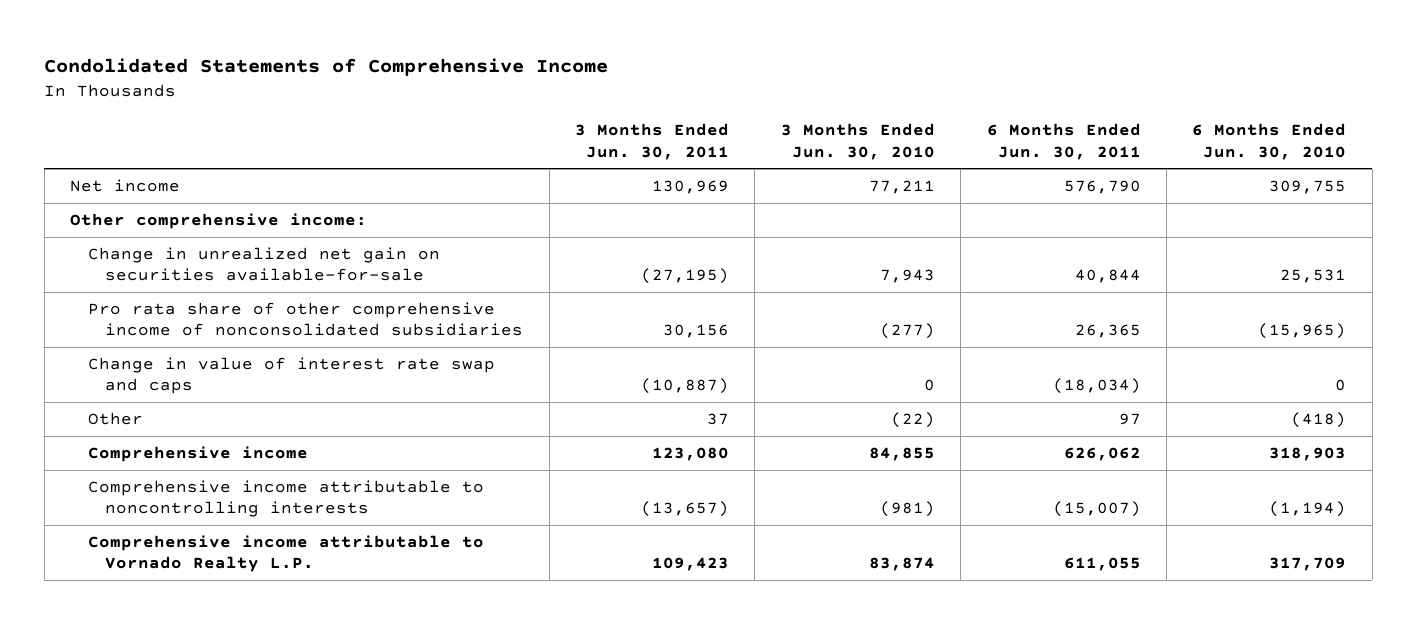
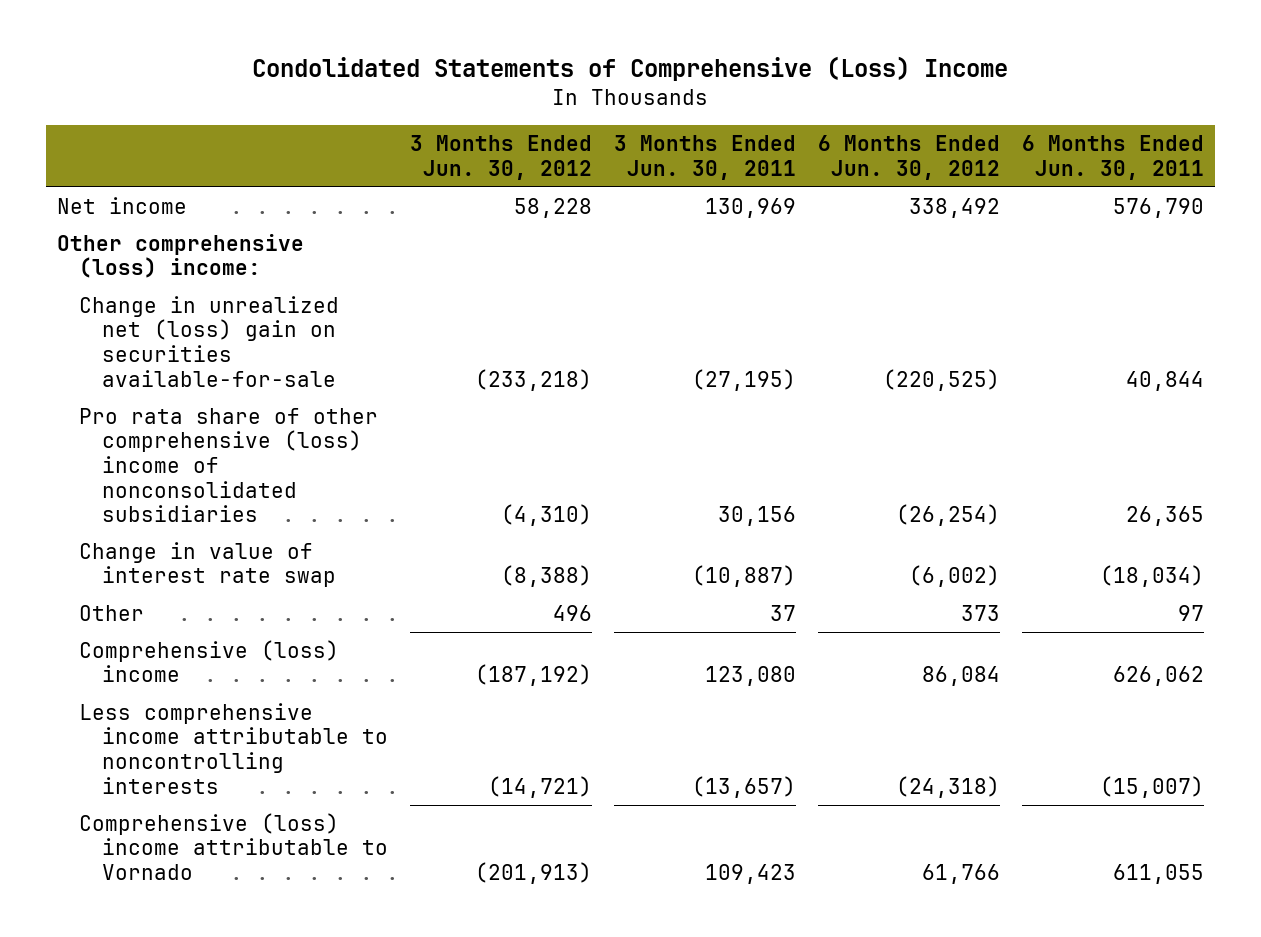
- Condolidated Statements of Comprehensive Income
+ Condolidated Statements of Comprehensive (Loss) Income
- | 3 Months Ended Jun. 30, 2011 | 3 Months Ended Jun. 30, 2010 | 6 Months Ended Jun. 30, 2011 | 6 Months Ended Jun. 30, 2010
+ | 3 Months Ended Jun. 30, 2012 | 3 Months Ended Jun. 30, 2011 | 6 Months Ended Jun. 30, 2012 | 6 Months Ended Jun. 30, 2011
- Other comprehensive income:
- Change in unrealized net gain on securities available-for-sale | (27,195) | 7,943 | 40,844 | 25,531
- Pro rata share of other comprehensive income of nonconsolidated subsidiaries | 30,156 | (277) | 26,365 | (15,965)
- Change in value of interest rate swap and caps | (10,887) | 0 | (18,034) | 0
+ Other comprehensive (loss) income:
+ Change in unrealized net (loss) gain on securities available-for-sale | (233,218) | (27,195) | (220,525) | 40,844
+ Pro rata share of other comprehensive (loss) income of nonconsolidated subsidiaries | (4,310) | 30,156 | (26,254) | 26,365
+ Change in value of interest rate swap | (8,388) | (10,887) | (6,002) | (18,034)
- Comprehensive income | 123,080 | 84,855 | 626,062 | 318,903
- Comprehensive income attributable to noncontrolling interests | (13,657) | (981) | (15,007) | (1,194)
- Comprehensive income attributable to Vornado Realty L.P. | 109,423 | 83,874 | 611,055 | 317,709
+ Comprehensive (loss) income | (187,192) | 123,080 | 86,084 | 626,062
+ Less comprehensive income attributable to noncontrolling interests | (14,721) | (13,657) | (24,318) | (15,007)
+ Comprehensive (loss) income attributable to Vornado | (201,913) | 109,423 | 61,766 | 611,055

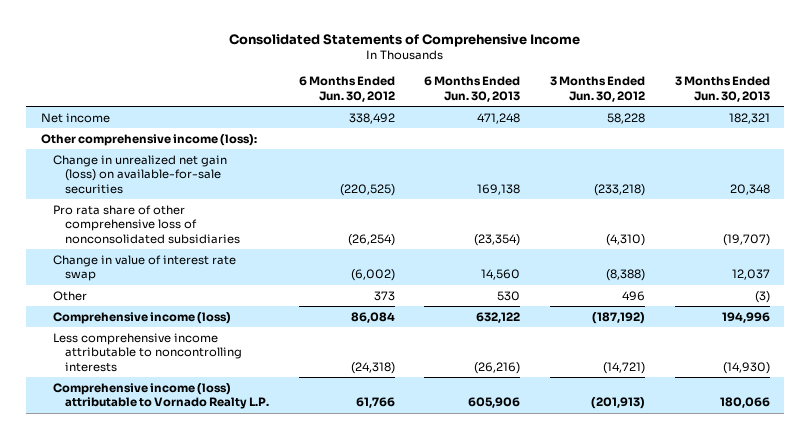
- Condolidated Statements of Comprehensive (Loss) Income
+ Consolidated Statements of Comprehensive Income
- | 3 Months Ended Jun. 30, 2012 | 3 Months Ended Jun. 30, 2011 | 6 Months Ended Jun. 30, 2012 | 6 Months Ended Jun. 30, 2011
+ | 6 Months Ended Jun. 30, 2012 | 6 Months Ended Jun. 30, 2013 | 3 Months Ended Jun. 30, 2012 | 3 Months Ended Jun. 30, 2013
- Other comprehensive (loss) income:
- Change in unrealized net (loss) gain on securities available-for-sale | (233,218) | (27,195) | (220,525) | 40,844
- Pro rata share of other comprehensive (loss) income of nonconsolidated subsidiaries | (4,310) | 30,156 | (26,254) | 26,365
+ Other comprehensive income (loss):
+ Change in unrealized net gain (loss) on available-for-sale securities | (220,525) | 169,138 | (233,218) | 20,348
+ Pro rata share of other comprehensive loss of nonconsolidated subsidiaries | (26,254) | (23,354) | (4,310) | (19,707)
- Comprehensive (loss) income | (187,192) | 123,080 | 86,084 | 626,062
+ Comprehensive income (loss) | 86,084 | 632,122 | (187,192) | 194,996
- Comprehensive (loss) income attributable to Vornado | (201,913) | 109,423 | 61,766 | 611,055
+ Comprehensive income (loss) attributable to Vornado Realty L.P. | 61,766 | 605,906 | (201,913) | 180,066

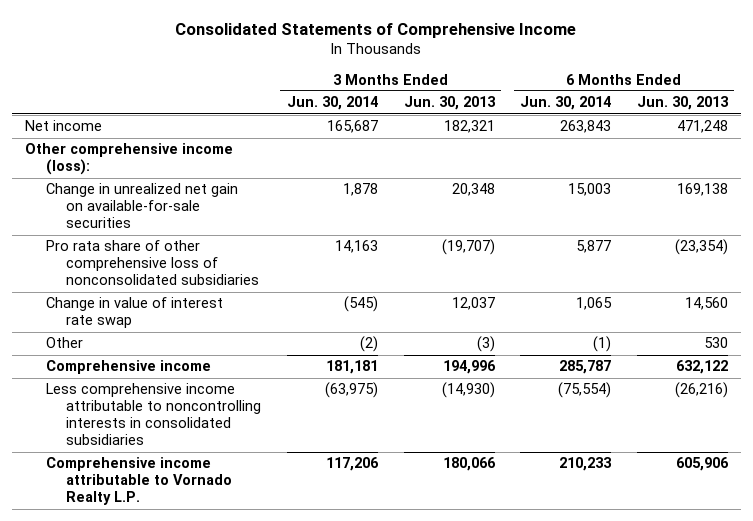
- | 6 Months Ended Jun. 30, 2012 | 6 Months Ended Jun. 30, 2013 | 3 Months Ended Jun. 30, 2012 | 3 Months Ended Jun. 30, 2013
+ | 3 Months Ended Jun. 30, 2014 | 3 Months Ended Jun. 30, 2013 | 6 Months Ended Jun. 30, 2014 | 6 Months Ended Jun. 30, 2013
- Change in unrealized net gain (loss) on available-for-sale securities | (220,525) | 169,138 | (233,218) | 20,348
+ Change in unrealized net gain on available-for-sale securities | 1,878 | 20,348 | 15,003 | 169,138
- Comprehensive income (loss) | 86,084 | 632,122 | (187,192) | 194,996
- Less comprehensive income attributable to noncontrolling interests | (24,318) | (26,216) | (14,721) | (14,930)
- Comprehensive income (loss) attributable to Vornado Realty L.P. | 61,766 | 605,906 | (201,913) | 180,066
+ Comprehensive income | 181,181 | 194,996 | 285,787 | 632,122
+ Less comprehensive income attributable to noncontrolling interests in consolidated subsidiaries | (63,975) | (14,930) | (75,554) | (26,216)
+ Comprehensive income attributable to Vornado Realty L.P. | 117,206 | 180,066 | 210,233 | 605,906

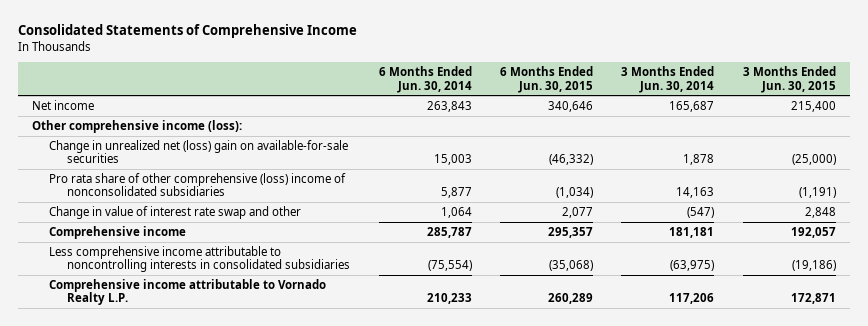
- | 3 Months Ended Jun. 30, 2014 | 3 Months Ended Jun. 30, 2013 | 6 Months Ended Jun. 30, 2014 | 6 Months Ended Jun. 30, 2013
+ | 6 Months Ended Jun. 30, 2014 | 6 Months Ended Jun. 30, 2015 | 3 Months Ended Jun. 30, 2014 | 3 Months Ended Jun. 30, 2015
- Change in unrealized net gain on available-for-sale securities | 1,878 | 20,348 | 15,003 | 169,138
- Pro rata share of other comprehensive loss of nonconsolidated subsidiaries | 14,163 | (19,707) | 5,877 | (23,354)
- Change in value of interest rate swap | (545) | 12,037 | 1,065 | 14,560
- Other | (2) | (3) | (1) | 530
+ Change in unrealized net (loss) gain on available-for-sale securities | 15,003 | (46,332) | 1,878 | (25,000)
+ Pro rata share of other comprehensive (loss) income of nonconsolidated subsidiaries | 5,877 | (1,034) | 14,163 | (1,191)
+ Change in value of interest rate swap and other | 1,064 | 2,077 | (547) | 2,848

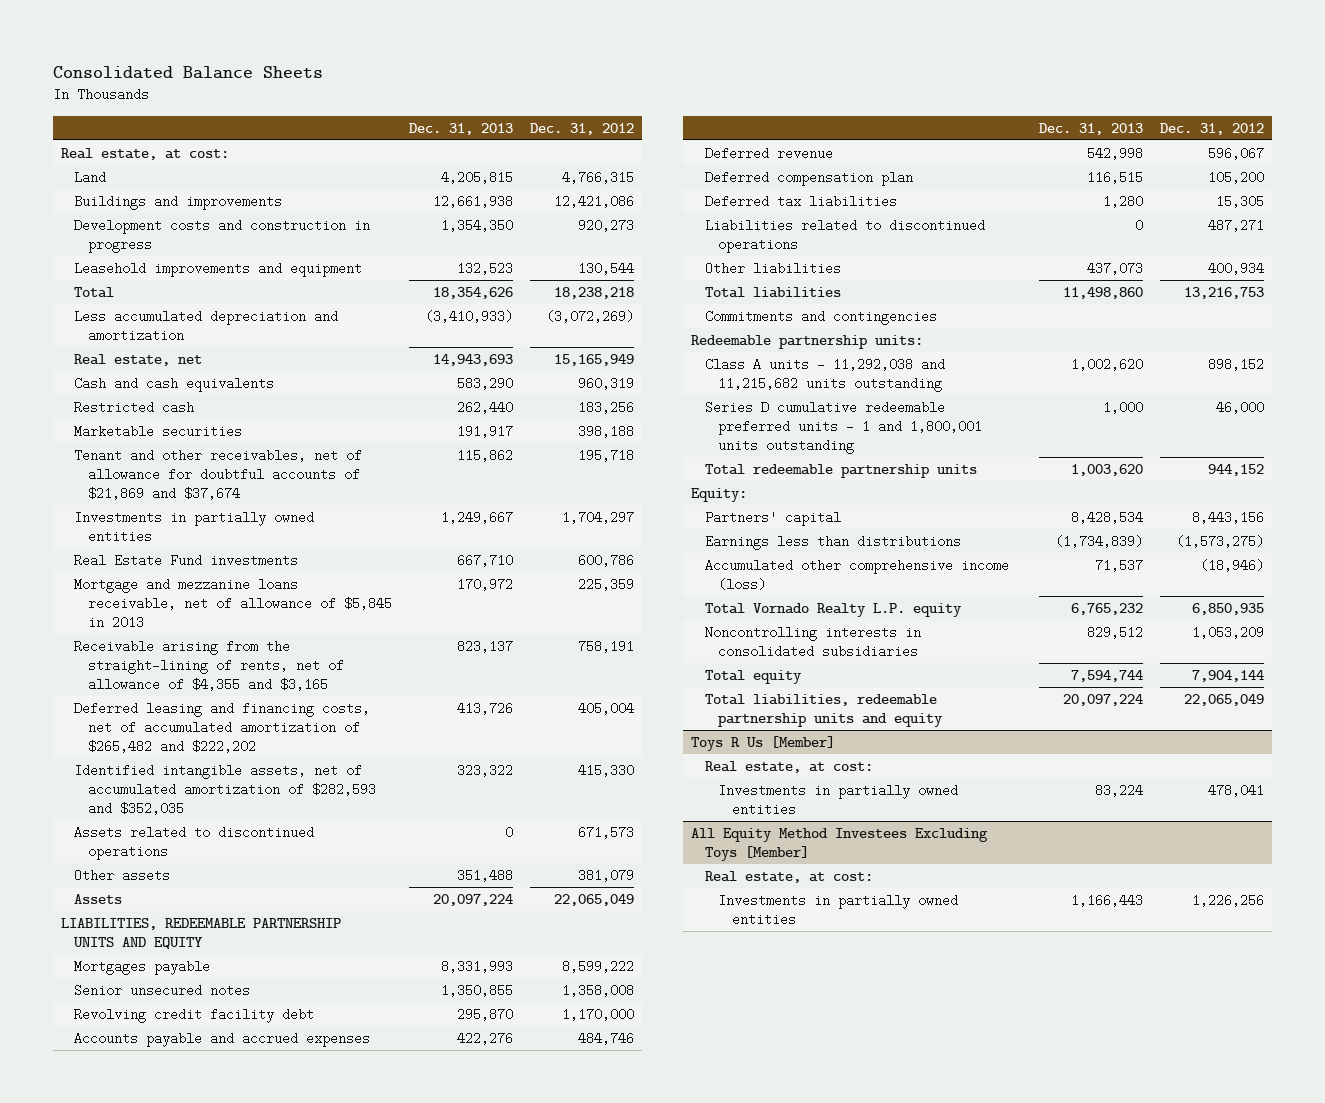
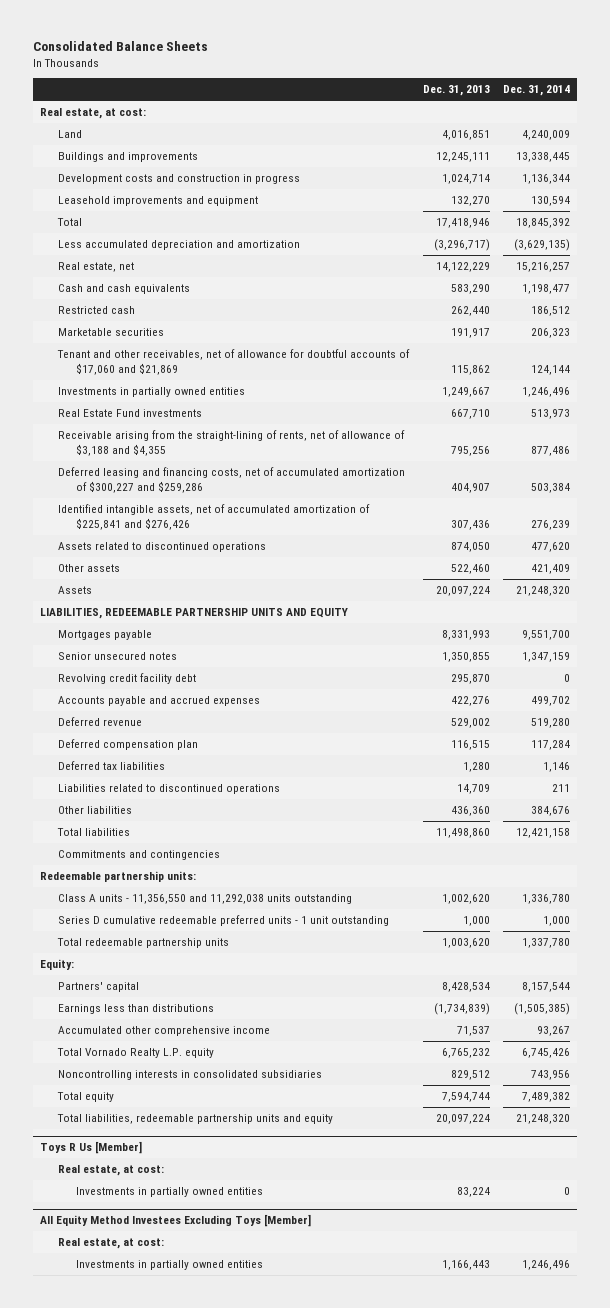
- | Dec. 31, 2013 | Dec. 31, 2012
+ | Dec. 31, 2013 | Dec. 31, 2014
- Land | 4,205,815 | 4,766,315
- Buildings and improvements | 12,661,938 | 12,421,086
- Development costs and construction in progress | 1,354,350 | 920,273
- Leasehold improvements and equipment | 132,523 | 130,544
- Total | 18,354,626 | 18,238,218
- Less accumulated depreciation and amortization | (3,410,933) | (3,072,269)
- Real estate, net | 14,943,693 | 15,165,949
+ Land | 4,016,851 | 4,240,009
+ Buildings and improvements | 12,245,111 | 13,338,445
+ Development costs and construction in progress | 1,024,714 | 1,136,344
+ Leasehold improvements and equipment | 132,270 | 130,594
+ Total | 17,418,946 | 18,845,392
+ Less accumulated depreciation and amortization | (3,296,717) | (3,629,135)
+ Real estate, net | 14,122,229 | 15,216,257
- Tenant and other receivables, net of allowance for doubtful accounts of $21,869 and $37,674 | 115,862 | 195,718
+ Tenant and other receivables, net of allowance for doubtful accounts of $17,060 and $21,869 | 115,862 | 124,144
- Mortgage and mezzanine loans receivable, net of allowance of $5,845 in 2013 | 170,972 | 225,359
- Receivable arising from the straight-lining of rents, net of allowance of $4,355 and $3,165 | 823,137 | 758,191
- Deferred leasing and financing costs, net of accumulated amortization of $265,482 and $222,202 | 413,726 | 405,004
- Identified intangible assets, net of accumulated amortization of $282,593 and $352,035 | 323,322 | 415,330
- Assets related to discontinued operations | 0 | 671,573
- Other assets | 351,488 | 381,079
+ Receivable arising from the straight-lining of rents, net of allowance of $3,188 and $4,355 | 795,256 | 877,486
+ Deferred leasing and financing costs, net of accumulated amortization of $300,227 and $259,286 | 404,907 | 503,384
+ Identified intangible assets, net of accumulated amortization of $225,841 and $276,426 | 307,436 | 276,239
+ Assets related to discontinued operations | 874,050 | 477,620
+ Other assets | 522,460 | 421,409
- Deferred revenue | 542,998 | 596,067
+ Deferred revenue | 529,002 | 519,280
- Liabilities related to discontinued operations | 0 | 487,271
- Other liabilities | 437,073 | 400,934
+ Liabilities related to discontinued operations | 14,709 | 211
+ Other liabilities | 436,360 | 384,676
- Class A units - 11,292,038 and 11,215,682 units outstanding | 1,002,620 | 898,152
- Series D cumulative redeemable preferred units - 1 and 1,800,001 units outstanding | 1,000 | 46,000
+ Class A units - 11,356,550 and 11,292,038 units outstanding | 1,002,620 | 1,336,780
+ Series D cumulative redeemable preferred units - 1 unit outstanding | 1,000 | 1,000
- Accumulated other comprehensive income (loss) | 71,537 | (18,946)
+ Accumulated other comprehensive income | 71,537 | 93,267

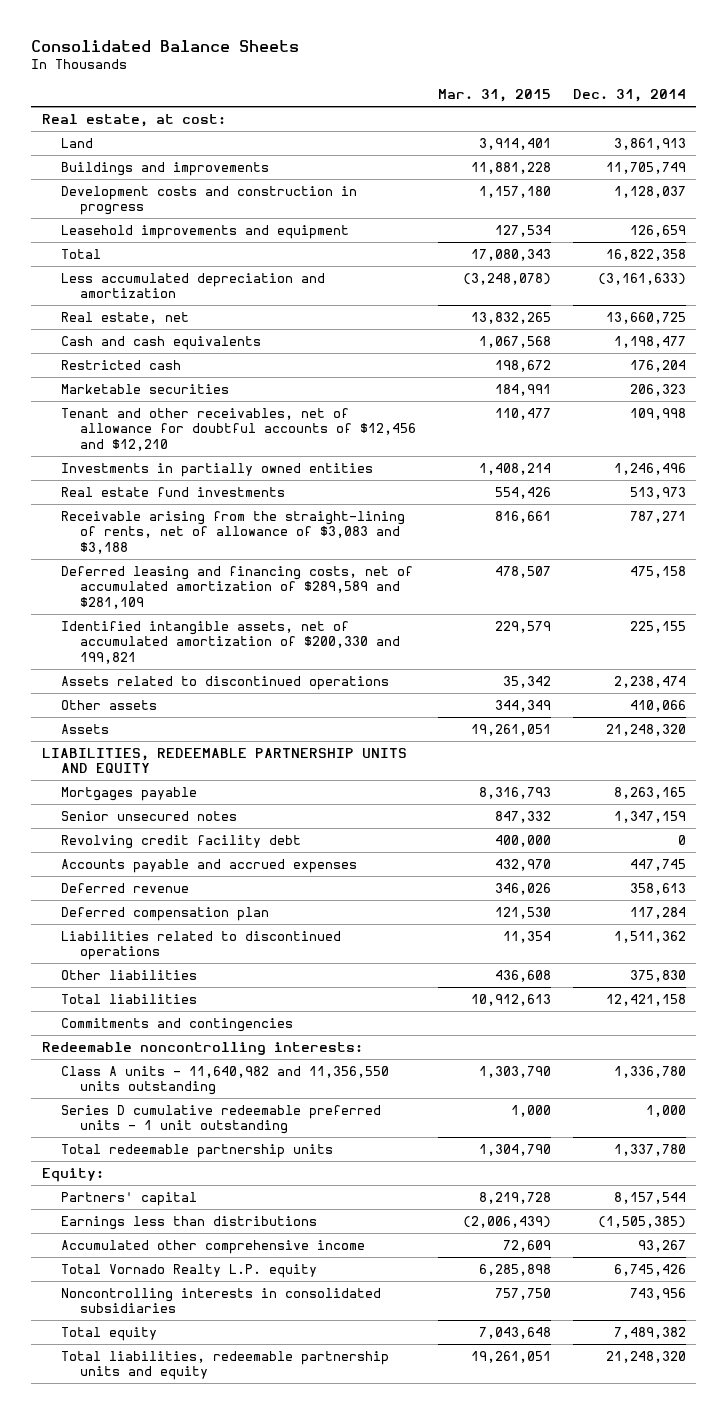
- | Dec. 31, 2013 | Dec. 31, 2014
+ | Mar. 31, 2015 | Dec. 31, 2014
- Land | 4,016,851 | 4,240,009
- Buildings and improvements | 12,245,111 | 13,338,445
- Development costs and construction in progress | 1,024,714 | 1,136,344
- Leasehold improvements and equipment | 132,270 | 130,594
- Total | 17,418,946 | 18,845,392
- Less accumulated depreciation and amortization | (3,296,717) | (3,629,135)
- Real estate, net | 14,122,229 | 15,216,257
+ Land | 3,914,401 | 3,861,913
+ Buildings and improvements | 11,881,228 | 11,705,749
+ Development costs and construction in progress | 1,157,180 | 1,128,037
+ Leasehold improvements and equipment | 127,534 | 126,659
+ Total | 17,080,343 | 16,822,358
+ Less accumulated depreciation and amortization | (3,248,078) | (3,161,633)
+ Real estate, net | 13,832,265 | 13,660,725
- Restricted cash | 262,440 | 186,512
+ Restricted cash | 198,672 | 176,204
- Tenant and other receivables, net of allowance for doubtful accounts of $17,060 and $21,869 | 115,862 | 124,144
+ Tenant and other receivables, net of allowance for doubtful accounts of $12,456 and $12,210 | 110,477 | 109,998
- Real Estate Fund investments | 667,710 | 513,973
- Receivable arising from the straight-lining of rents, net of allowance of $3,188 and $4,355 | 795,256 | 877,486
- Deferred leasing and financing costs, net of accumulated amortization of $300,227 and $259,286 | 404,907 | 503,384
- Identified intangible assets, net of accumulated amortization of $225,841 and $276,426 | 307,436 | 276,239
- Assets related to discontinued operations | 874,050 | 477,620
- Other assets | 522,460 | 421,409
+ Real estate fund investments | 554,426 | 513,973
+ Receivable arising from the straight-lining of rents, net of allowance of $3,083 and $3,188 | 816,661 | 787,271
+ Deferred leasing and financing costs, net of accumulated amortization of $289,589 and $281,109 | 478,507 | 475,158
+ Identified intangible assets, net of accumulated amortization of $200,330 and 199,821 | 229,579 | 225,155
+ Assets related to discontinued operations | 35,342 | 2,238,474
+ Other assets | 344,349 | 410,066
- Mortgages payable | 8,331,993 | 9,551,700
+ Mortgages payable | 8,316,793 | 8,263,165
- Accounts payable and accrued expenses | 422,276 | 499,702
- Deferred revenue | 529,002 | 519,280
+ Accounts payable and accrued expenses | 432,970 | 447,745
+ Deferred revenue | 346,026 | 358,613
- Deferred tax liabilities | 1,280 | 1,146
- Liabilities related to discontinued operations | 14,709 | 211
- Other liabilities | 436,360 | 384,676
+ Liabilities related to discontinued operations | 11,354 | 1,511,362
+ Other liabilities | 436,608 | 375,830
- Redeemable partnership units:
- Class A units - 11,356,550 and 11,292,038 units outstanding | 1,002,620 | 1,336,780
+ Redeemable noncontrolling interests:
+ Class A units - 11,640,982 and 11,356,550 units outstanding | 1,303,790 | 1,336,780
- Toys R Us [Member]
- Real estate, at cost:
- Investments in partially owned entities | 83,224 | 0
- All Equity Method Investees Excluding Toys [Member]
- Real estate, at cost:
- Investments in partially owned entities | 1,166,443 | 1,246,496

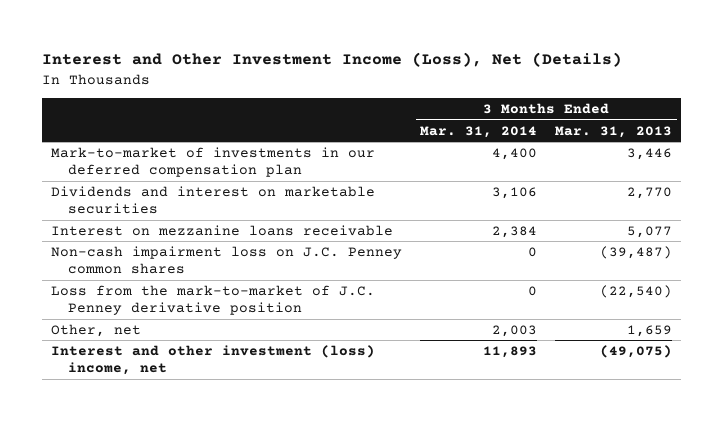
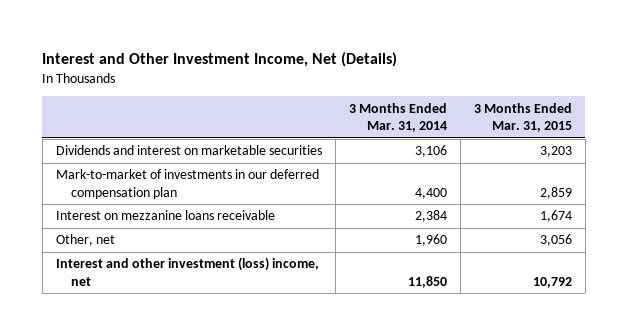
- Interest and Other Investment Income (Loss), Net (Details)
+ Interest and Other Investment Income, Net (Details)
- | 3 Months Ended Mar. 31, 2014 | 3 Months Ended Mar. 31, 2013
+ | 3 Months Ended Mar. 31, 2014 | 3 Months Ended Mar. 31, 2015
moved down: Mark-to-market of investments in our deferred compensation plan | 4,400 | 2,859
- Non-cash impairment loss on J.C. Penney common shares | 0 | (39,487)
- Loss from the mark-to-market of J.C. Penney derivative position | 0 | (22,540)
- Other, net | 2,003 | 1,659
- Interest and other investment (loss) income, net | 11,893 | (49,075)
+ Other, net | 1,960 | 3,056
+ Interest and other investment (loss) income, net | 11,850 | 10,792

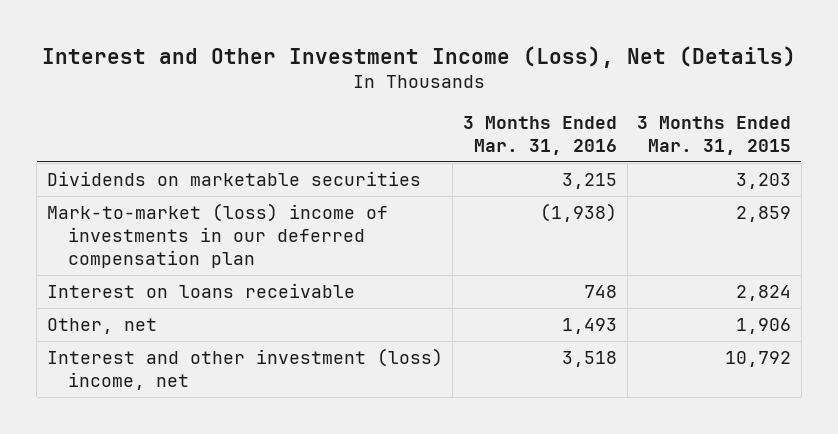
- Interest and Other Investment Income, Net (Details)
+ Interest and Other Investment Income (Loss), Net (Details)
- | 3 Months Ended Mar. 31, 2014 | 3 Months Ended Mar. 31, 2015
+ | 3 Months Ended Mar. 31, 2016 | 3 Months Ended Mar. 31, 2015
- Dividends and interest on marketable securities | 3,106 | 3,203
- Mark-to-market of investments in our deferred compensation plan | 4,400 | 2,859
- Interest on mezzanine loans receivable | 2,384 | 1,674
- Other, net | 1,960 | 3,056
+ Dividends on marketable securities | 3,215 | 3,203
+ Mark-to-market (loss) income of investments in our deferred compensation plan | (1,938) | 2,859
+ Interest on loans receivable | 748 | 2,824
+ Other, net | 1,493 | 1,906

